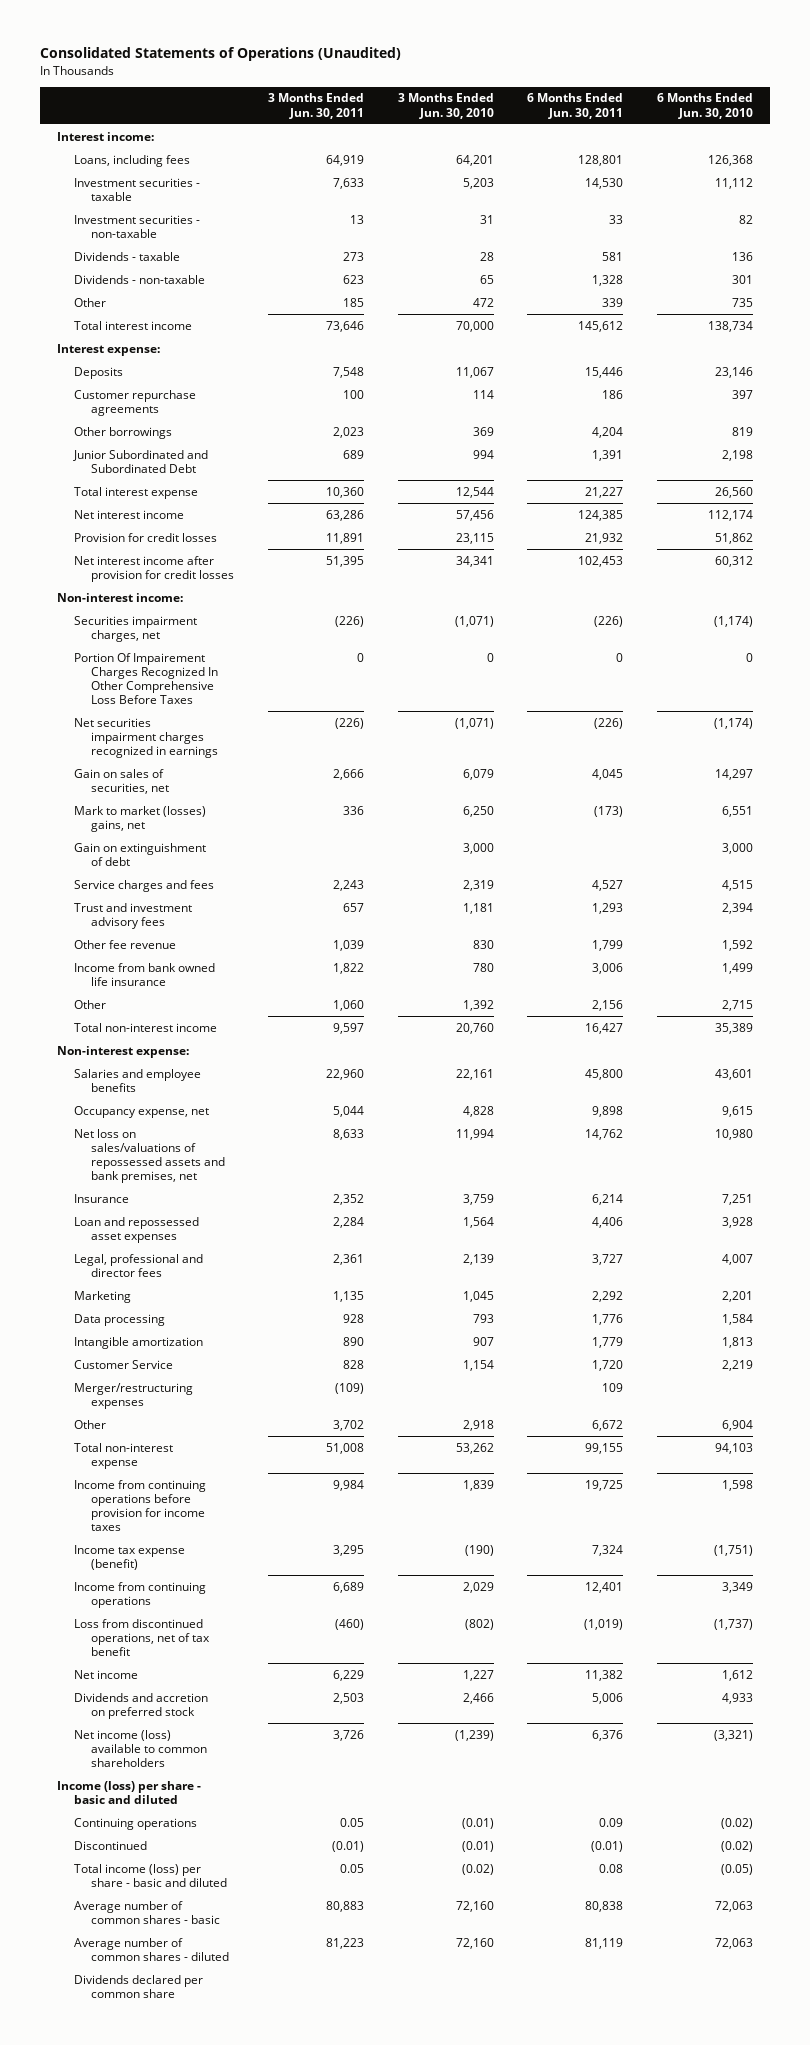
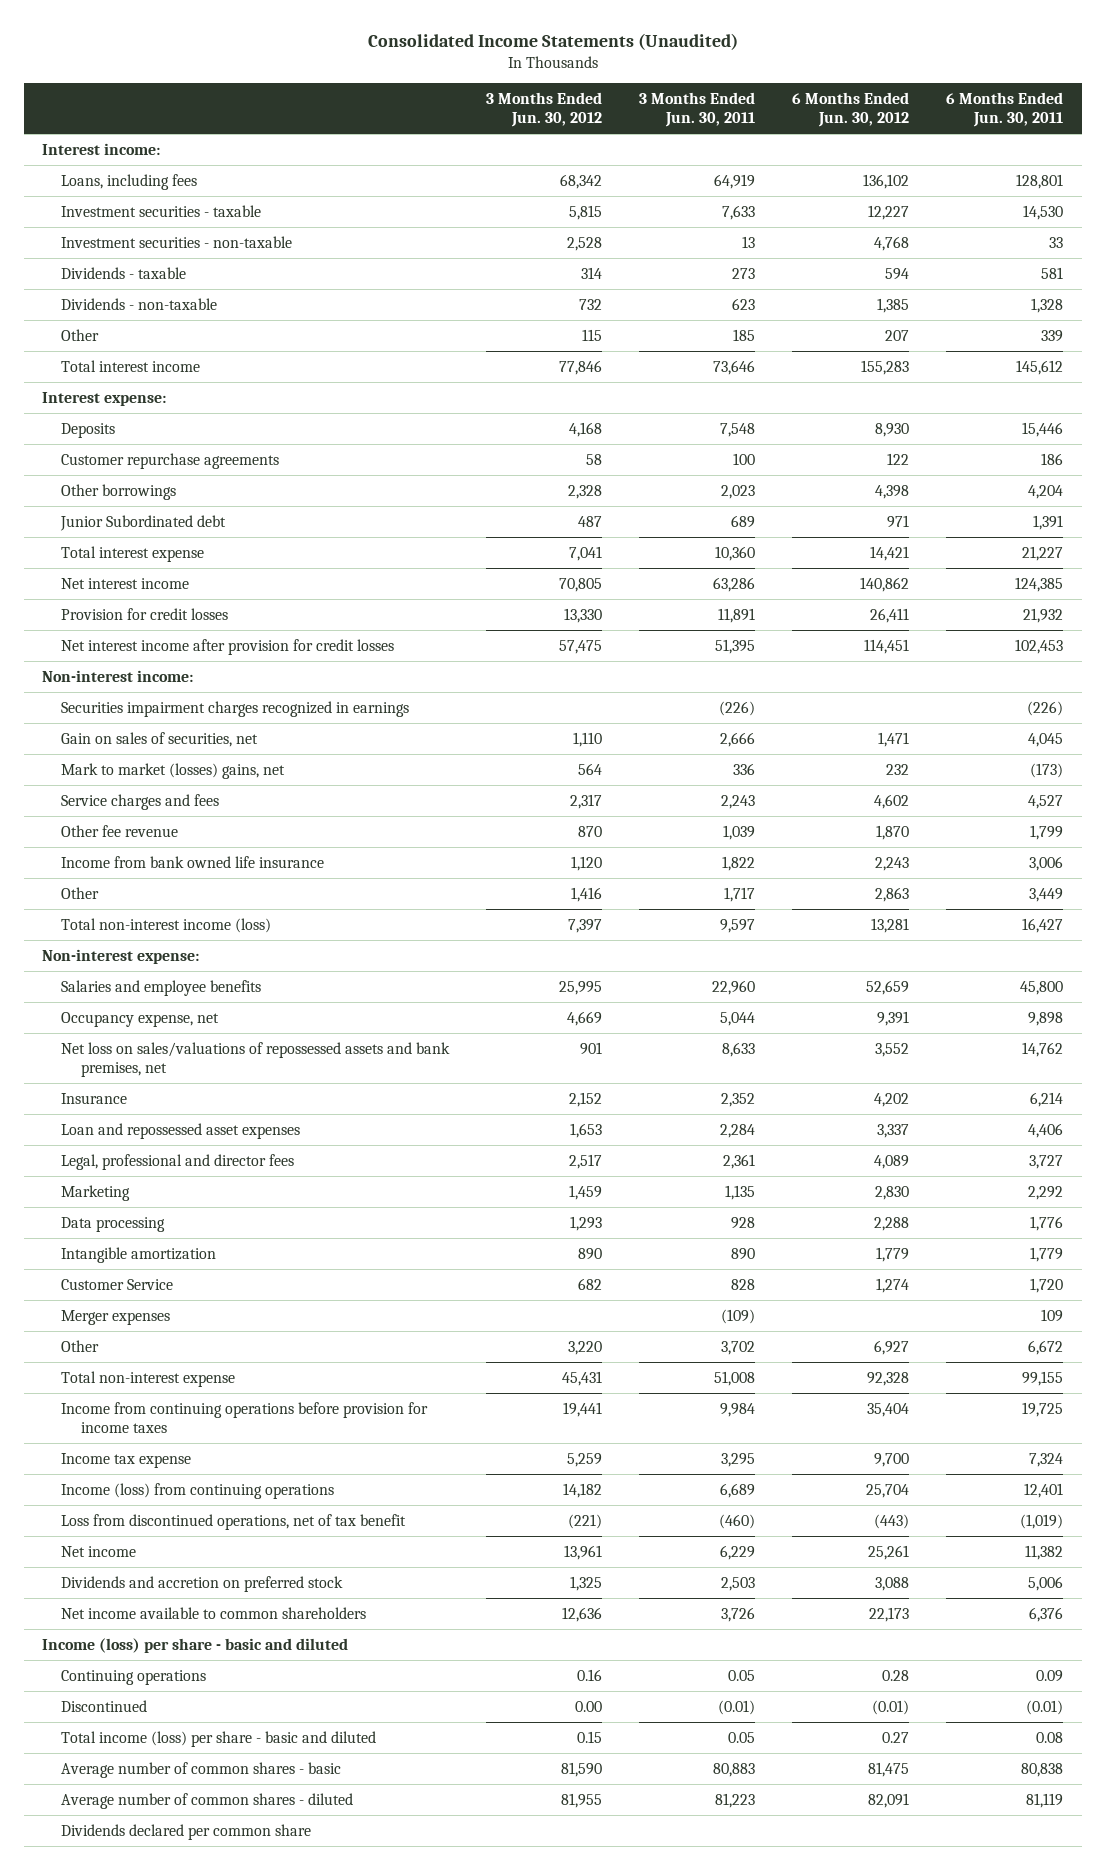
- Consolidated Statements of Operations (Unaudited)
+ Consolidated Income Statements (Unaudited)
- | 3 Months Ended Jun. 30, 2011 | 3 Months Ended Jun. 30, 2010 | 6 Months Ended Jun. 30, 2011 | 6 Months Ended Jun. 30, 2010
+ | 3 Months Ended Jun. 30, 2012 | 3 Months Ended Jun. 30, 2011 | 6 Months Ended Jun. 30, 2012 | 6 Months Ended Jun. 30, 2011
- Junior Subordinated and Subordinated Debt | 689 | 994 | 1,391 | 2,198
+ Junior Subordinated debt | 487 | 689 | 971 | 1,391
- Securities impairment charges, net | (226) | (1,071) | (226) | (1,174)
- Portion Of Impairement Charges Recognized In Other Comprehensive Loss Before Taxes | 0 | 0 | 0 | 0
- Net securities impairment charges recognized in earnings | (226) | (1,071) | (226) | (1,174)
+ Securities impairment charges recognized in earnings | | (226) | | (226)
- Gain on extinguishment of debt | | 3,000 | | 3,000
- Trust and investment advisory fees | 657 | 1,181 | 1,293 | 2,394
- Other | 1,060 | 1,392 | 2,156 | 2,715
- Total non-interest income | 9,597 | 20,760 | 16,427 | 35,389
+ Other | 1,416 | 1,717 | 2,863 | 3,449
+ Total non-interest income (loss) | 7,397 | 9,597 | 13,281 | 16,427
- Merger/restructuring expenses | (109) | | 109 |
+ Merger expenses | | (109) | | 109
- Income tax expense (benefit) | 3,295 | (190) | 7,324 | (1,751)
- Income from continuing operations | 6,689 | 2,029 | 12,401 | 3,349
+ Income tax expense | 5,259 | 3,295 | 9,700 | 7,324
+ Income (loss) from continuing operations | 14,182 | 6,689 | 25,704 | 12,401
- Net income (loss) available to common shareholders | 3,726 | (1,239) | 6,376 | (3,321)
+ Net income available to common shareholders | 12,636 | 3,726 | 22,173 | 6,376

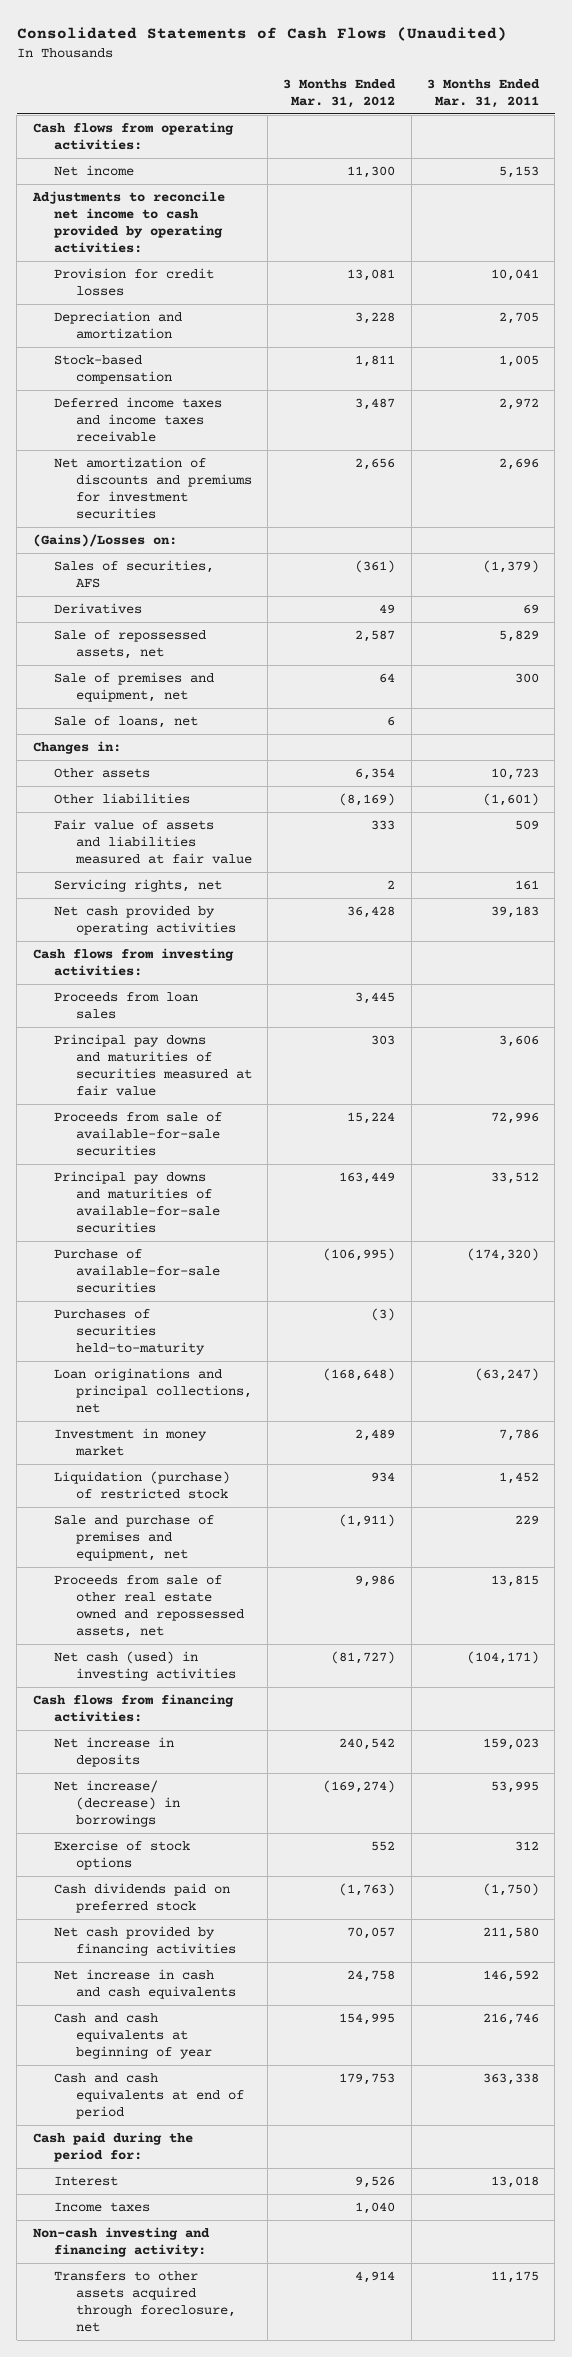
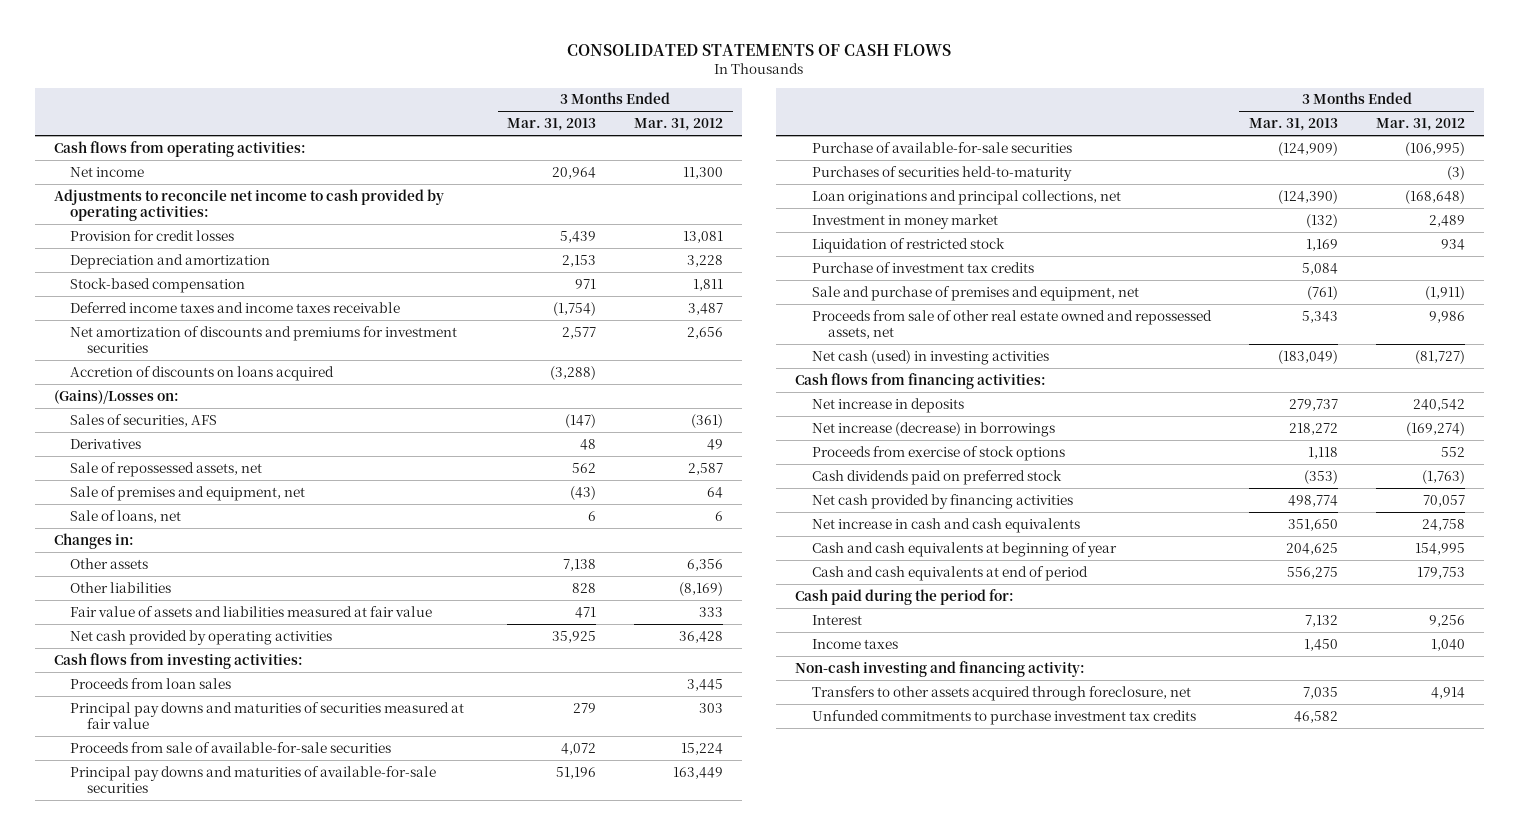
- Consolidated Statements of Cash Flows (Unaudited)
+ CONSOLIDATED STATEMENTS OF CASH FLOWS
- | 3 Months Ended Mar. 31, 2012 | 3 Months Ended Mar. 31, 2011
+ | 3 Months Ended Mar. 31, 2013 | 3 Months Ended Mar. 31, 2012
+ Accretion of discounts on loans acquired | (3,288) |
- Other assets | 6,354 | 10,723
+ Other assets | 7,138 | 6,356
- Servicing rights, net | 2 | 161
- Liquidation (purchase) of restricted stock | 934 | 1,452
+ Liquidation of restricted stock | 1,169 | 934
+ Purchase of investment tax credits | 5,084 |
- Net increase/ (decrease) in borrowings | (169,274) | 53,995
- Exercise of stock options | 552 | 312
+ Net increase (decrease) in borrowings | 218,272 | (169,274)
+ Proceeds from exercise of stock options | 1,118 | 552
- Interest | 9,526 | 13,018
+ Interest | 7,132 | 9,256
+ Unfunded commitments to purchase investment tax credits | 46,582 |

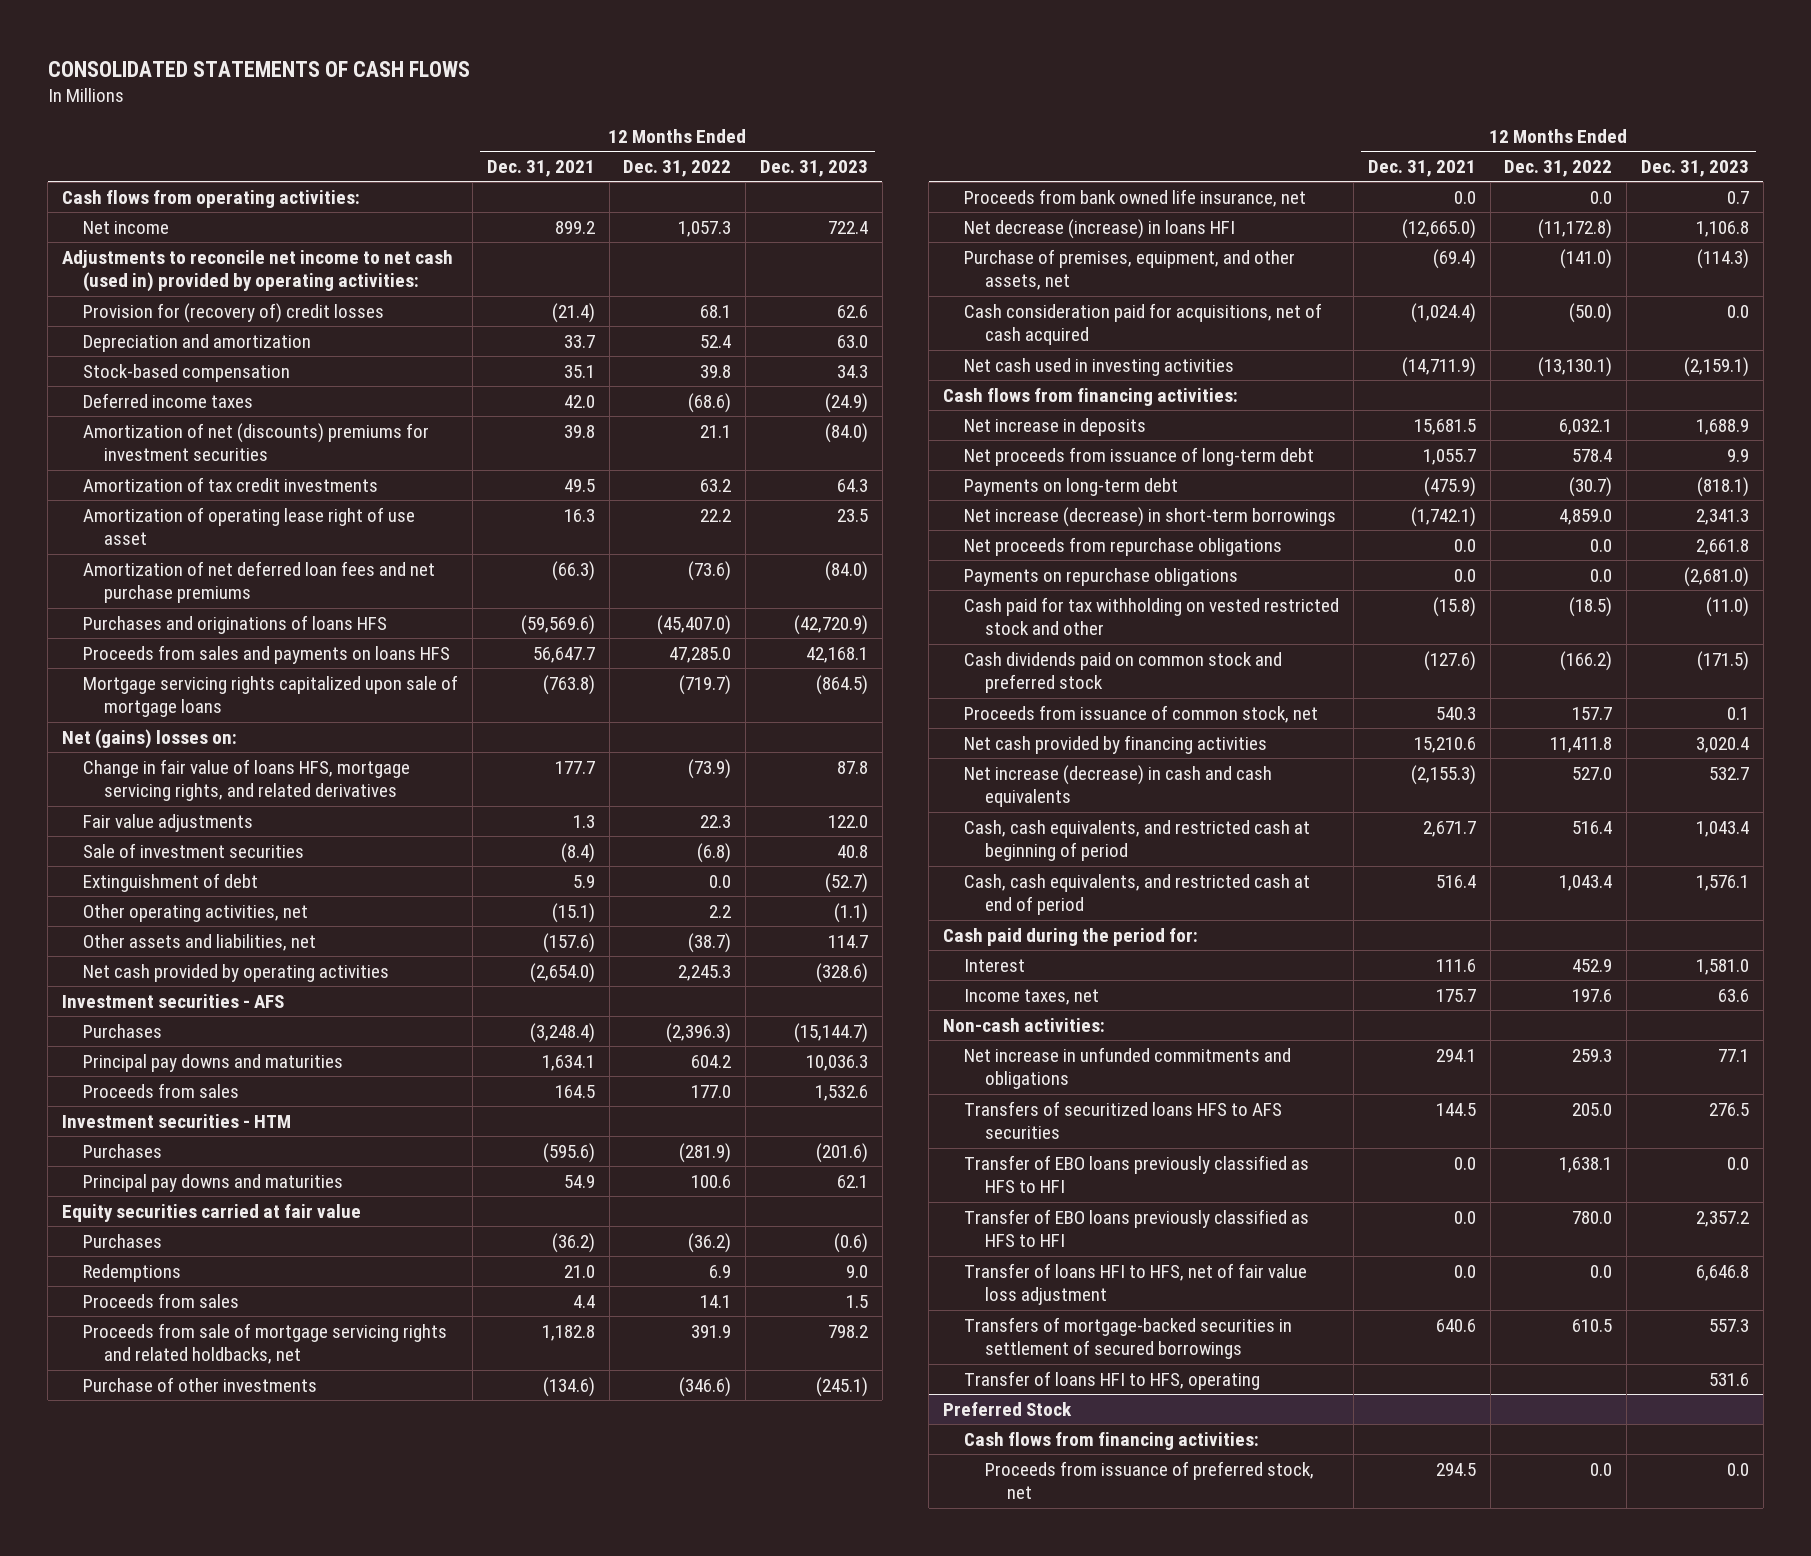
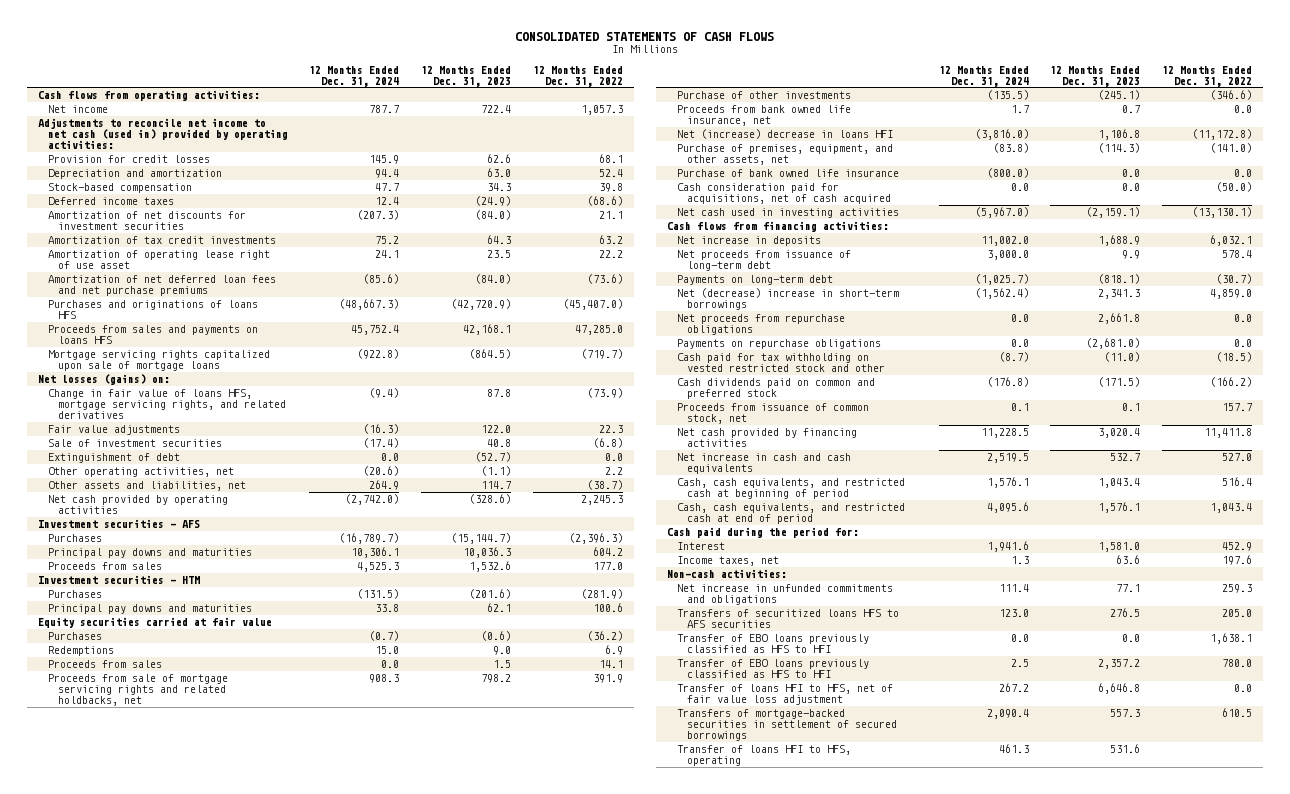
- | 12 Months Ended Dec. 31, 2021 | 12 Months Ended Dec. 31, 2022 | 12 Months Ended Dec. 31, 2023
+ | 12 Months Ended Dec. 31, 2024 | 12 Months Ended Dec. 31, 2023 | 12 Months Ended Dec. 31, 2022
- Provision for (recovery of) credit losses | (21.4) | 68.1 | 62.6
+ Provision for credit losses | 145.9 | 62.6 | 68.1
- Amortization of net (discounts) premiums for investment securities | 39.8 | 21.1 | (84.0)
+ Amortization of net discounts for investment securities | (207.3) | (84.0) | 21.1
- Net (gains) losses on:
+ Net losses (gains) on:
- Net decrease (increase) in loans HFI | (12,665.0) | (11,172.8) | 1,106.8
+ Net (increase) decrease in loans HFI | (3,816.0) | 1,106.8 | (11,172.8)
+ Purchase of bank owned life insurance | (800.0) | 0.0 | 0.0
- Net increase (decrease) in short-term borrowings | (1,742.1) | 4,859.0 | 2,341.3
+ Net (decrease) increase in short-term borrowings | (1,562.4) | 2,341.3 | 4,859.0
- Cash dividends paid on common stock and preferred stock | (127.6) | (166.2) | (171.5)
+ Cash dividends paid on common and preferred stock | (176.8) | (171.5) | (166.2)
- Net increase (decrease) in cash and cash equivalents | (2,155.3) | 527.0 | 532.7
+ Net increase in cash and cash equivalents | 2,519.5 | 532.7 | 527.0
- Preferred Stock
- Cash flows from financing activities:
- Proceeds from issuance of preferred stock, net | 294.5 | 0.0 | 0.0

